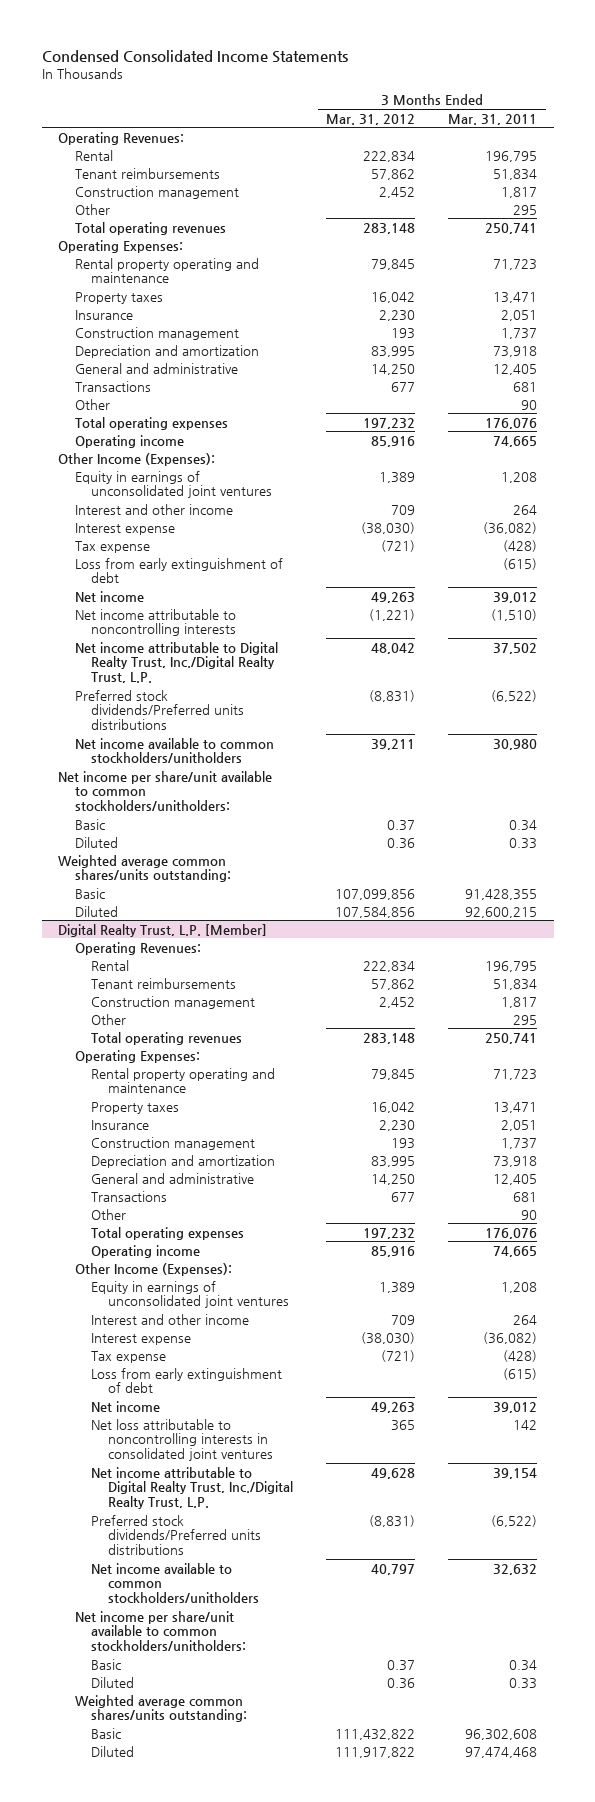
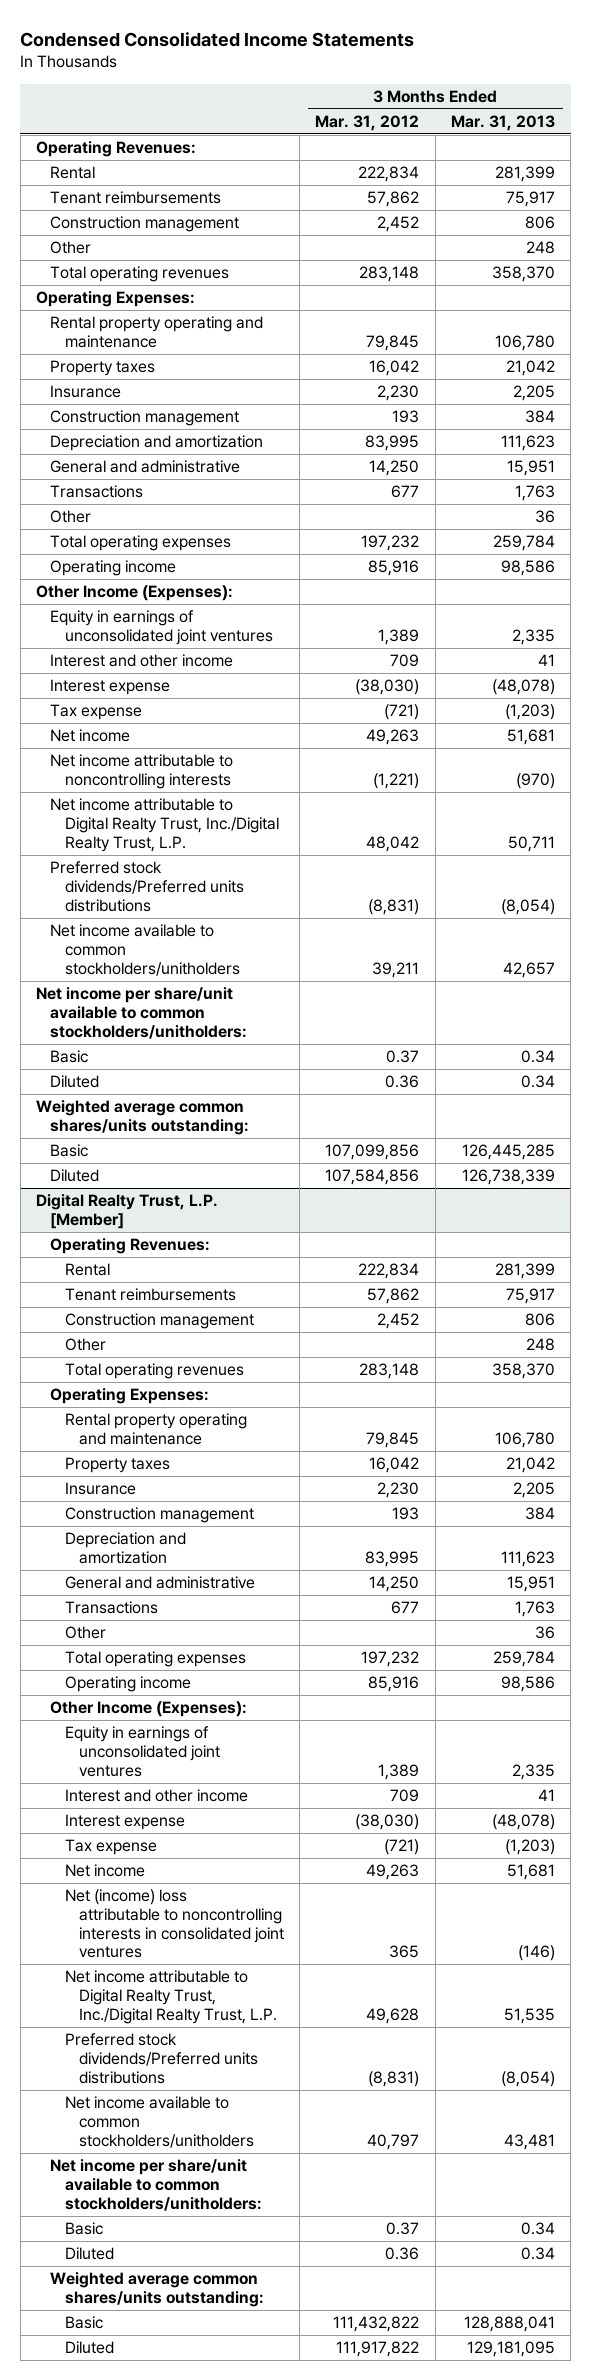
- | 3 Months Ended Mar. 31, 2012 | 3 Months Ended Mar. 31, 2011
+ | 3 Months Ended Mar. 31, 2012 | 3 Months Ended Mar. 31, 2013
- Loss from early extinguishment of debt | | (615)
@ Digital Realty Trust, L.P. [Member]
- Loss from early extinguishment of debt | | (615)
- Net loss attributable to noncontrolling interests in consolidated joint ventures | 365 | 142
+ Net (income) loss attributable to noncontrolling interests in consolidated joint ventures | 365 | (146)

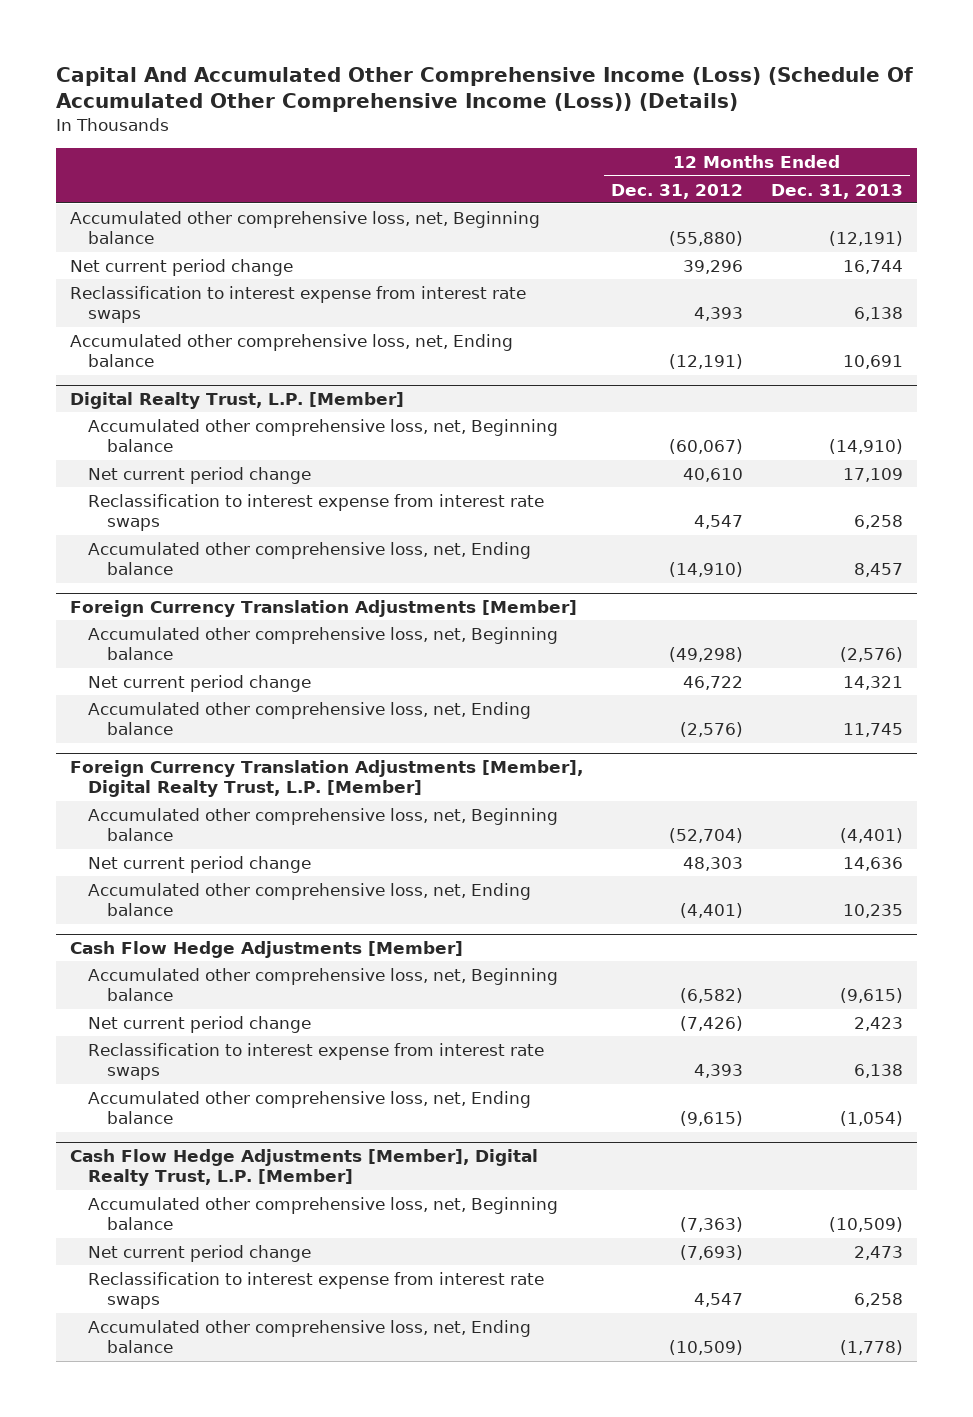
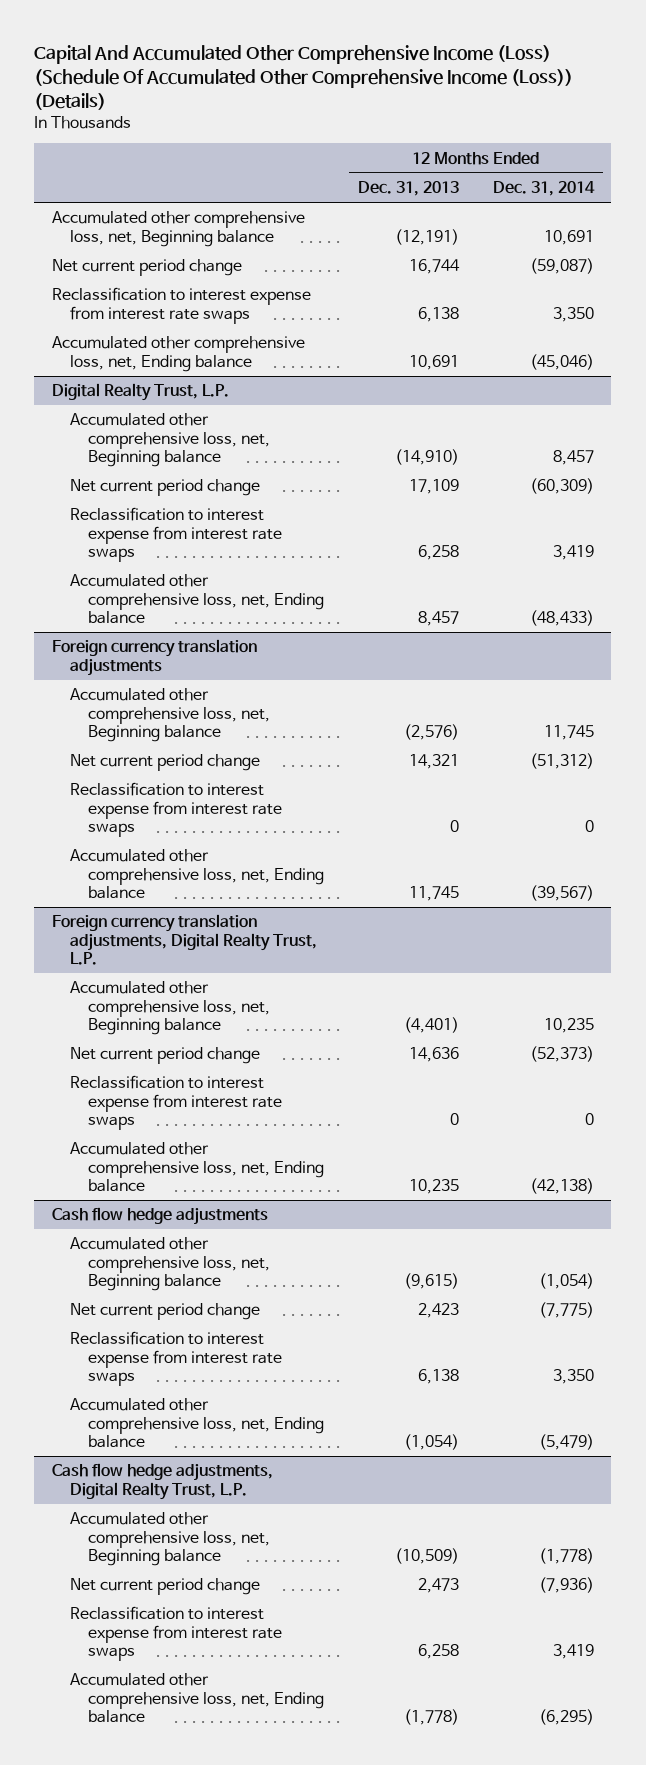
- | 12 Months Ended Dec. 31, 2012 | 12 Months Ended Dec. 31, 2013
+ | 12 Months Ended Dec. 31, 2013 | 12 Months Ended Dec. 31, 2014
- Digital Realty Trust, L.P. [Member]
+ Digital Realty Trust, L.P.
- Foreign Currency Translation Adjustments [Member]
+ Foreign currency translation adjustments
+ Reclassification to interest expense from interest rate swaps | 0 | 0
- Foreign Currency Translation Adjustments [Member], Digital Realty Trust, L.P. [Member]
+ Foreign currency translation adjustments, Digital Realty Trust, L.P.
+ Reclassification to interest expense from interest rate swaps | 0 | 0
- Cash Flow Hedge Adjustments [Member]
+ Cash flow hedge adjustments
- Cash Flow Hedge Adjustments [Member], Digital Realty Trust, L.P. [Member]
+ Cash flow hedge adjustments, Digital Realty Trust, L.P.

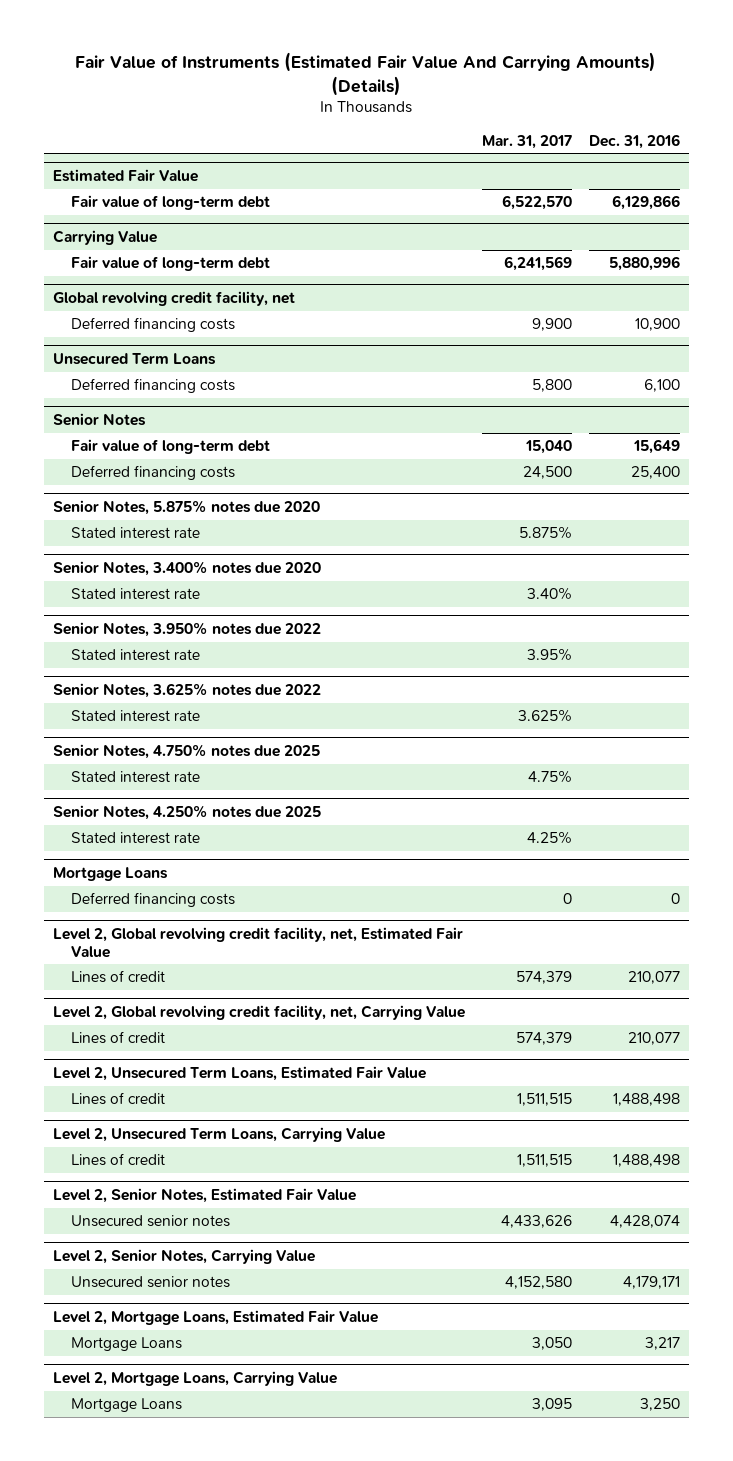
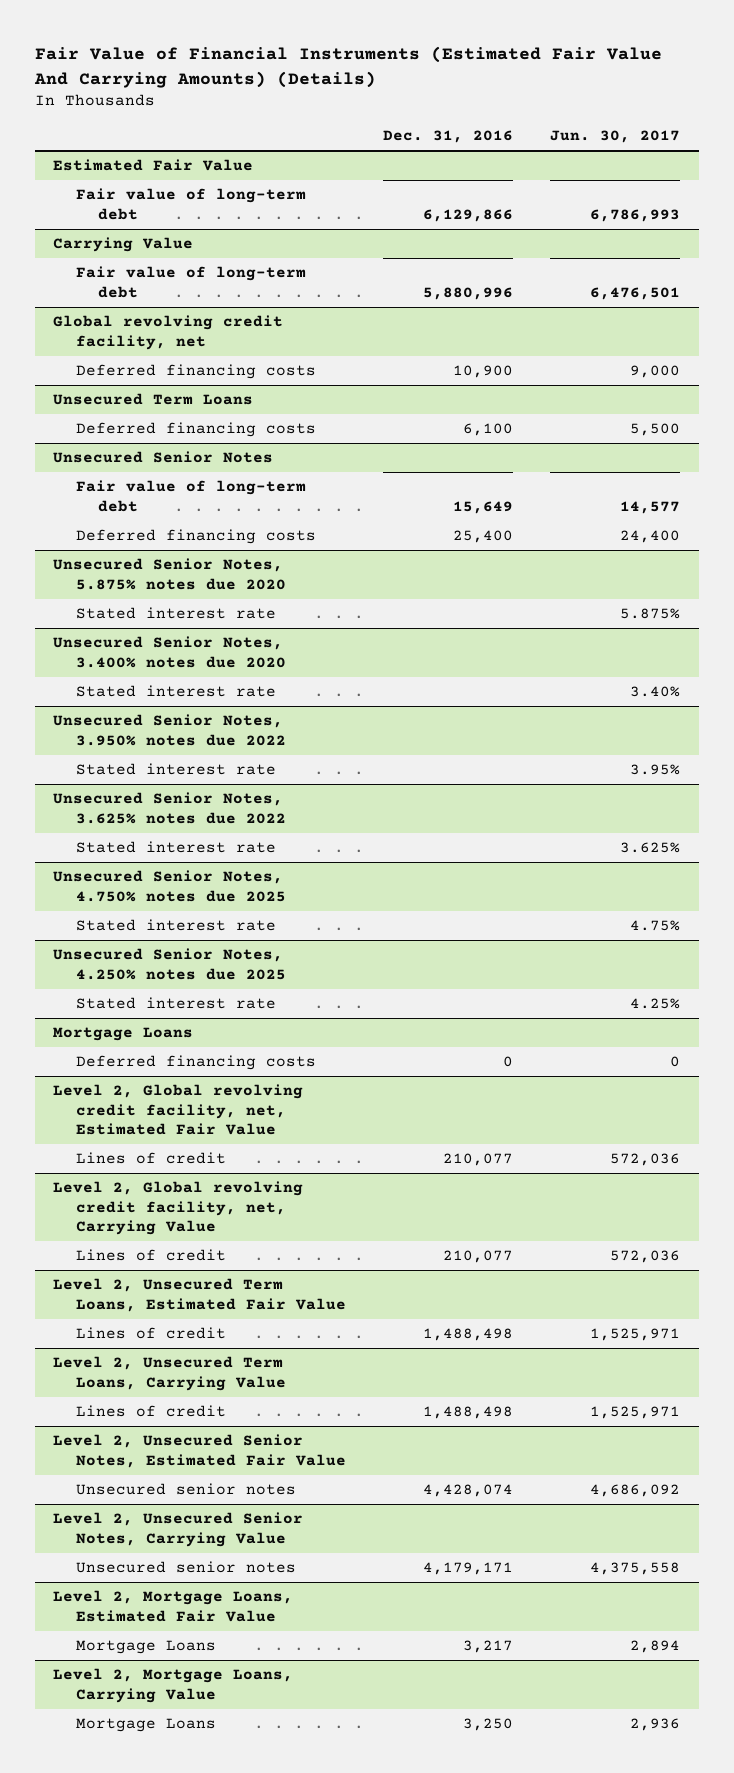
- Fair Value of Instruments (Estimated Fair Value And Carrying Amounts) (Details)
+ Fair Value of Financial Instruments (Estimated Fair Value And Carrying Amounts) (Details)
- | Mar. 31, 2017 | Dec. 31, 2016
+ | Dec. 31, 2016 | Jun. 30, 2017
- Senior Notes
+ Unsecured Senior Notes
- Senior Notes, 5.875% notes due 2020
+ Unsecured Senior Notes, 5.875% notes due 2020
- Senior Notes, 3.400% notes due 2020
+ Unsecured Senior Notes, 3.400% notes due 2020
- Senior Notes, 3.950% notes due 2022
+ Unsecured Senior Notes, 3.950% notes due 2022
- Senior Notes, 3.625% notes due 2022
+ Unsecured Senior Notes, 3.625% notes due 2022
- Senior Notes, 4.750% notes due 2025
+ Unsecured Senior Notes, 4.750% notes due 2025
- Senior Notes, 4.250% notes due 2025
+ Unsecured Senior Notes, 4.250% notes due 2025
- Level 2, Senior Notes, Estimated Fair Value
+ Level 2, Unsecured Senior Notes, Estimated Fair Value
- Level 2, Senior Notes, Carrying Value
+ Level 2, Unsecured Senior Notes, Carrying Value

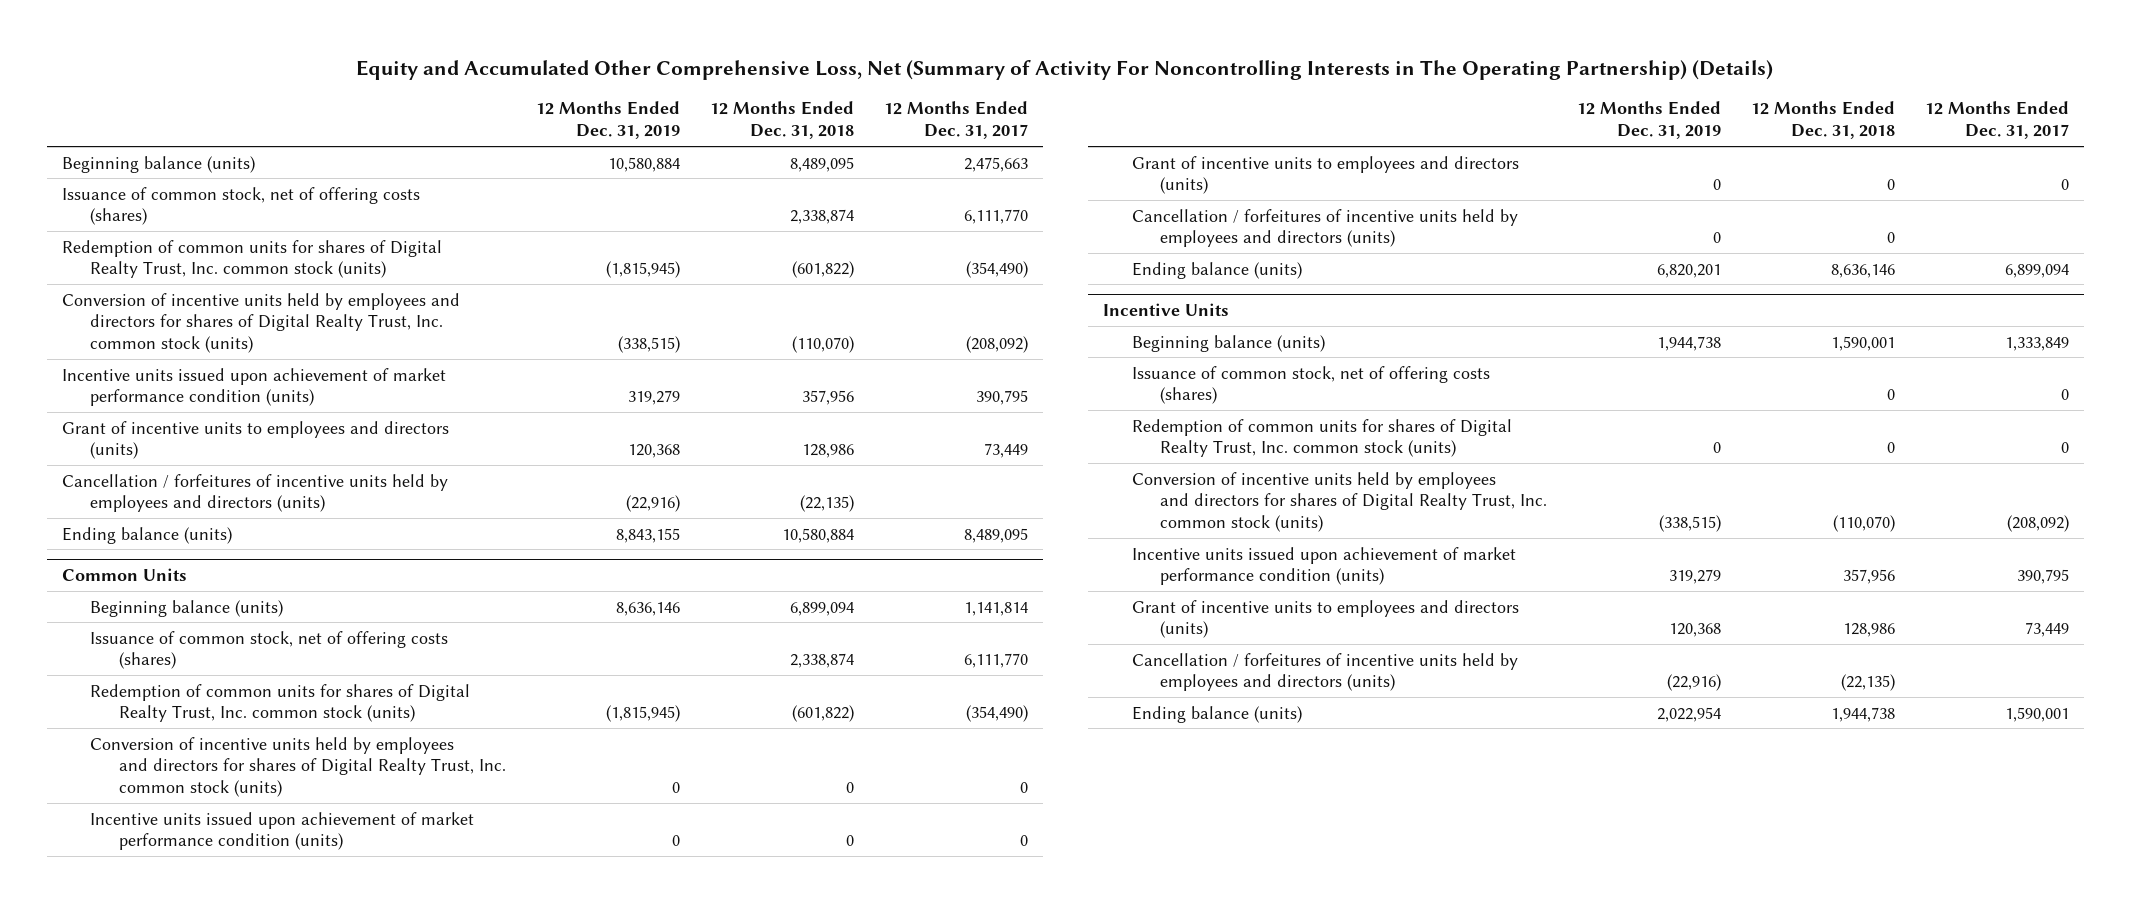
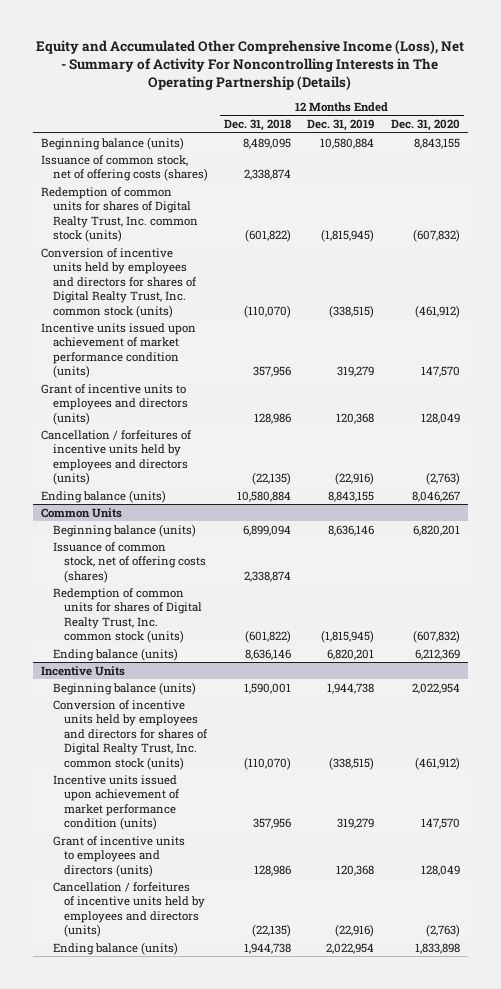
- Equity and Accumulated Other Comprehensive Loss, Net (Summary of Activity For Noncontrolling Interests in The Operating Partnership) (Details)
+ Equity and Accumulated Other Comprehensive Income (Loss), Net - Summary of Activity For Noncontrolling Interests in The Operating Partnership (Details)
- | 12 Months Ended Dec. 31, 2019 | 12 Months Ended Dec. 31, 2018 | 12 Months Ended Dec. 31, 2017
+ | 12 Months Ended Dec. 31, 2018 | 12 Months Ended Dec. 31, 2019 | 12 Months Ended Dec. 31, 2020
@ Common Units
- Conversion of incentive units held by employees and directors for shares of Digital Realty Trust, Inc. common stock (units) | 0 | 0 | 0
- Incentive units issued upon achievement of market performance condition (units) | 0 | 0 | 0
- Grant of incentive units to employees and directors (units) | 0 | 0 | 0
- Cancellation / forfeitures of incentive units held by employees and directors (units) | 0 | 0 |
@ Incentive Units
- Issuance of common stock, net of offering costs (shares) | | 0 | 0
- Redemption of common units for shares of Digital Realty Trust, Inc. common stock (units) | 0 | 0 | 0

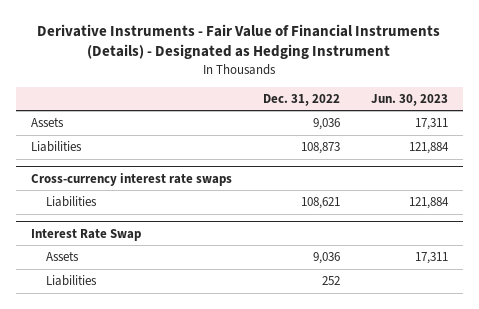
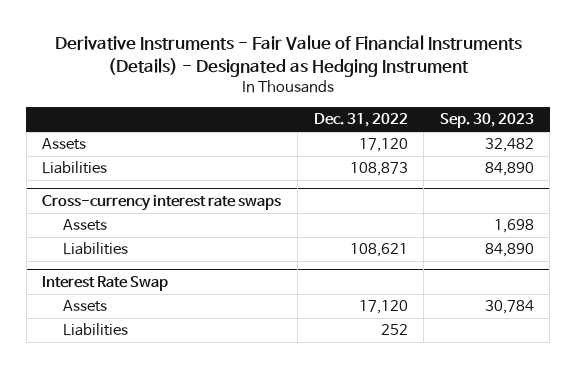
- | Dec. 31, 2022 | Jun. 30, 2023
+ | Dec. 31, 2022 | Sep. 30, 2023
- Assets | 9,036 | 17,311
+ Assets | 17,120 | 32,482
@ Cross-currency interest rate swaps
+ Assets | | 1,698
@ Interest Rate Swap
- Assets | 9,036 | 17,311
+ Assets | 17,120 | 30,784

